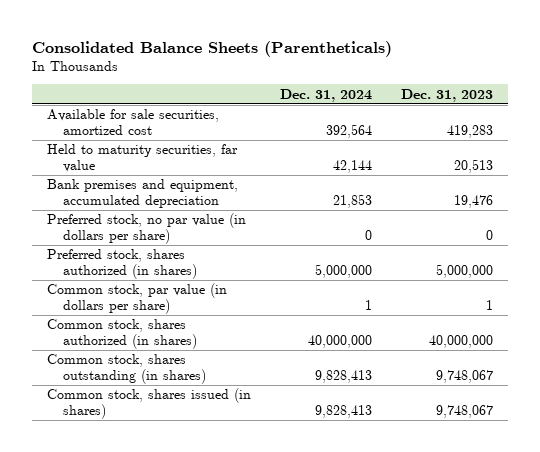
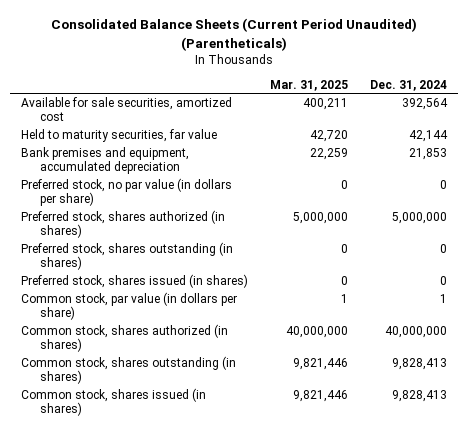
- Consolidated Balance Sheets (Parentheticals)
+ Consolidated Balance Sheets (Current Period Unaudited) (Parentheticals)
- | Dec. 31, 2024 | Dec. 31, 2023
+ | Mar. 31, 2025 | Dec. 31, 2024
+ Preferred stock, shares outstanding (in shares) | 0 | 0
+ Preferred stock, shares issued (in shares) | 0 | 0

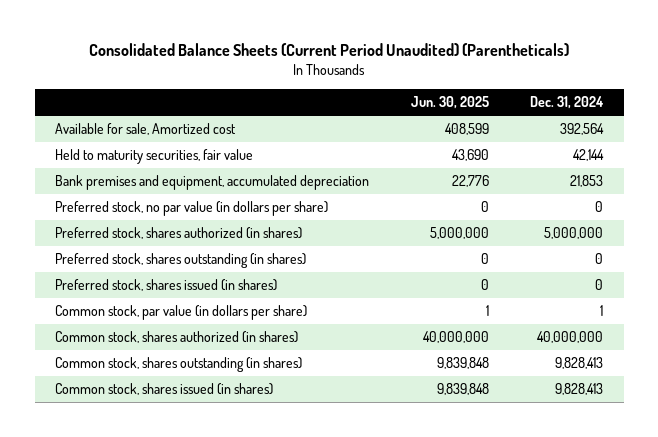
- | Mar. 31, 2025 | Dec. 31, 2024
+ | Jun. 30, 2025 | Dec. 31, 2024
- Available for sale securities, amortized cost | 400,211 | 392,564
- Held to maturity securities, far value | 42,720 | 42,144
+ Available for sale, Amortized cost | 408,599 | 392,564
+ Held to maturity securities, fair value | 43,690 | 42,144

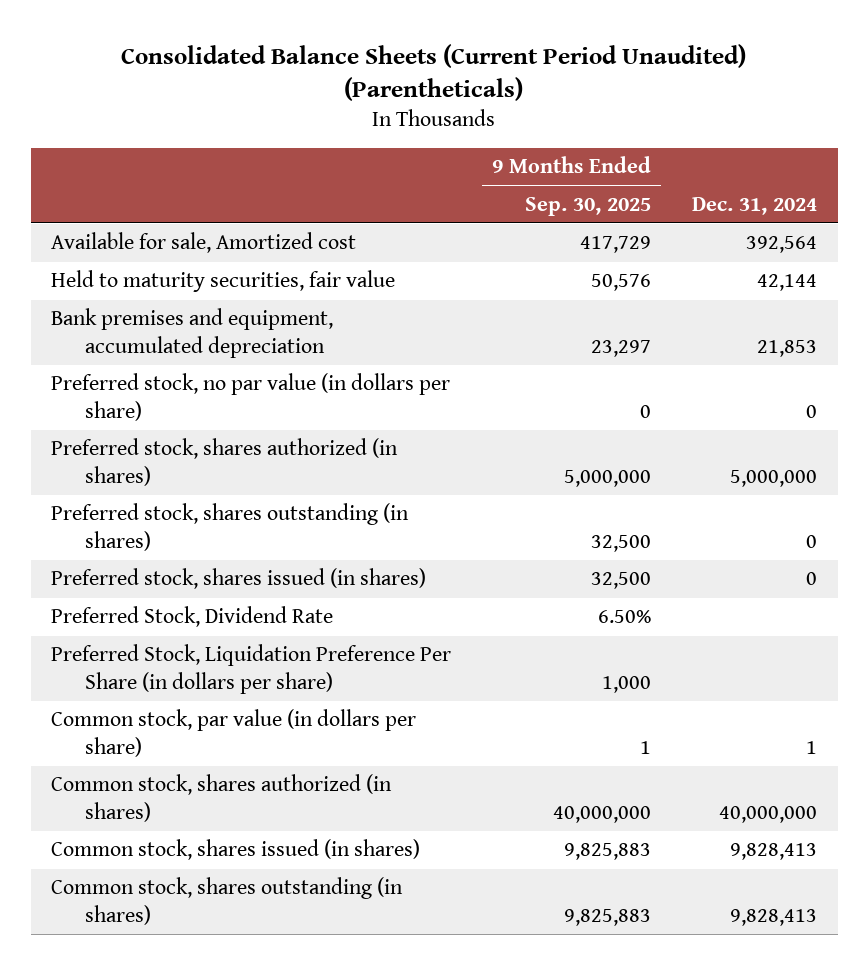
- | Jun. 30, 2025 | Dec. 31, 2024
+ | 9 Months Ended Sep. 30, 2025 | Dec. 31, 2024
+ Preferred Stock, Dividend Rate | 6.50% |
+ Preferred Stock, Liquidation Preference Per Share (in dollars per share) | 1,000 |
moved down: Common stock, shares outstanding (in shares) | 9,825,883 | 9,828,413

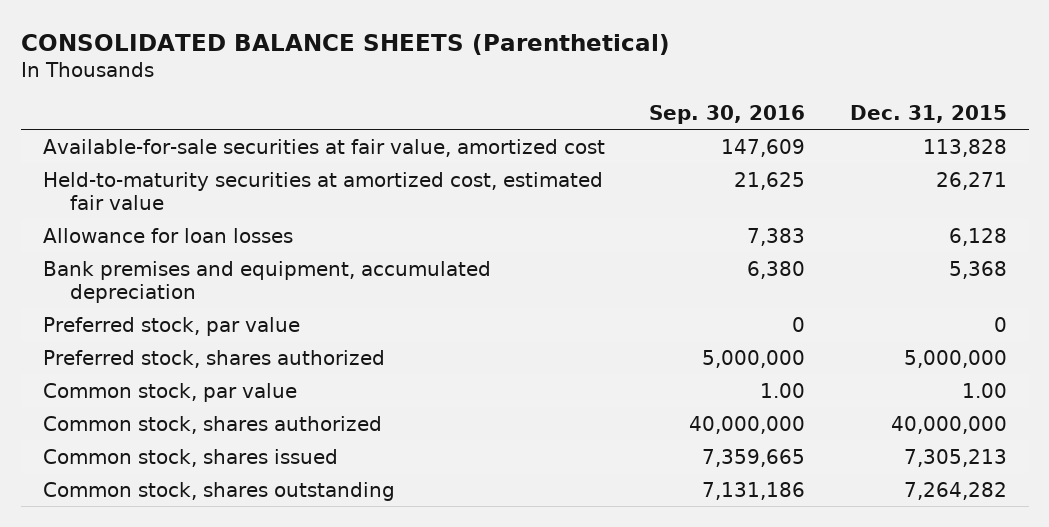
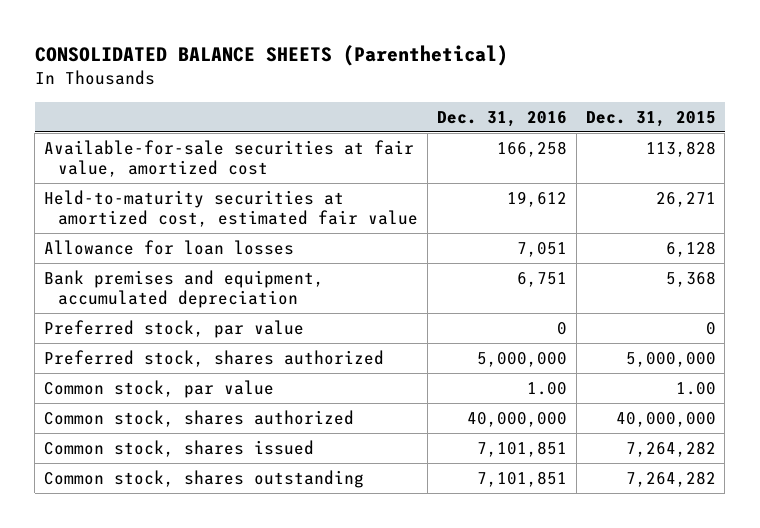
- | Sep. 30, 2016 | Dec. 31, 2015
+ | Dec. 31, 2016 | Dec. 31, 2015
- Common stock, shares issued | 7,359,665 | 7,305,213
+ Common stock, shares issued | 7,101,851 | 7,264,282

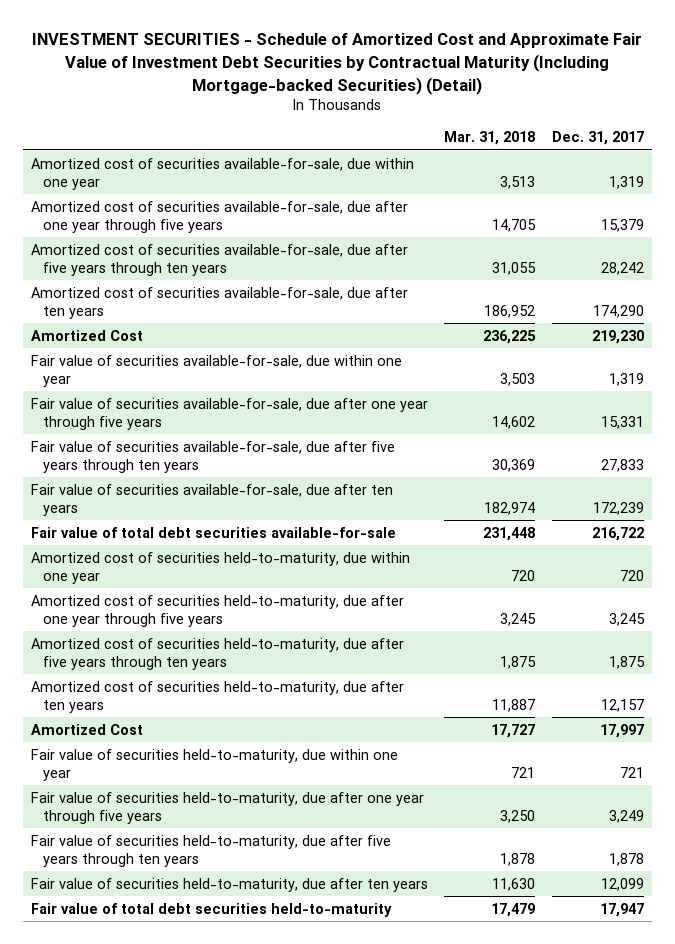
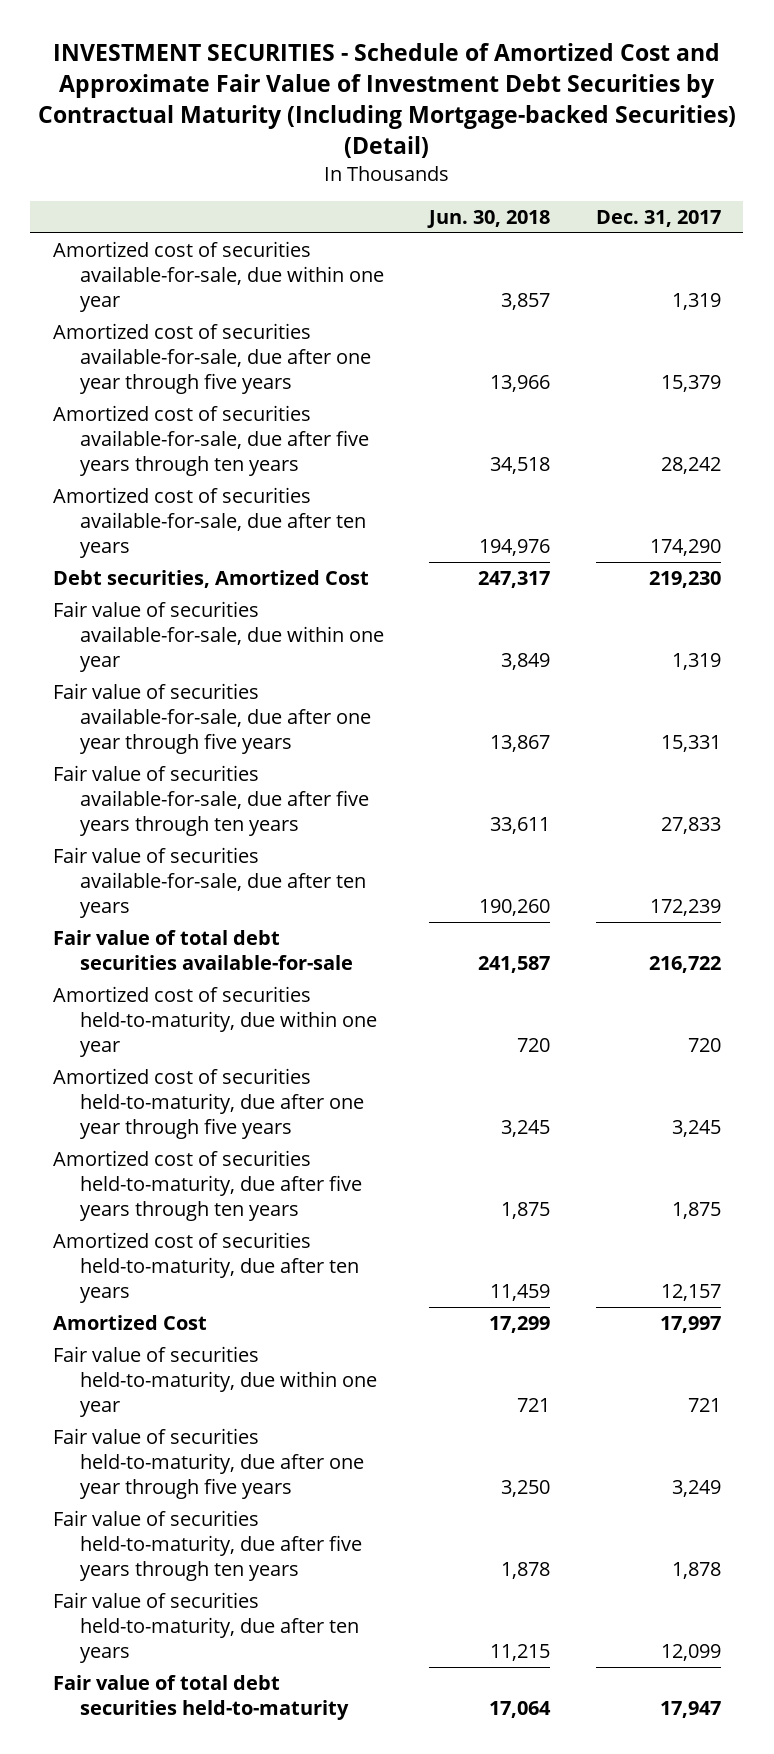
- | Mar. 31, 2018 | Dec. 31, 2017
+ | Jun. 30, 2018 | Dec. 31, 2017
- Amortized Cost | 236,225 | 219,230
+ Debt securities, Amortized Cost | 247,317 | 219,230

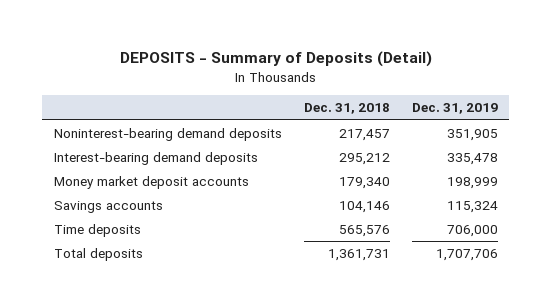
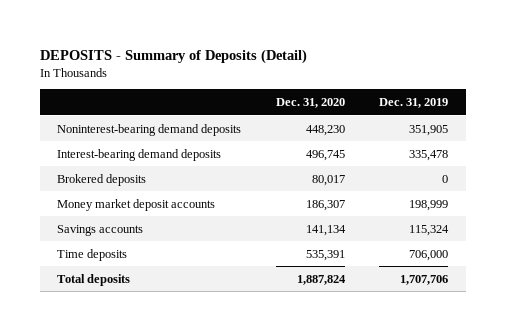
- | Dec. 31, 2018 | Dec. 31, 2019
+ | Dec. 31, 2020 | Dec. 31, 2019
+ Brokered deposits | 80,017 | 0

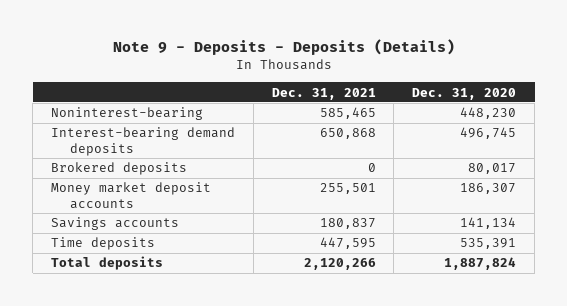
- DEPOSITS - Summary of Deposits (Detail)
+ Note 9 - Deposits - Deposits (Details)
- | Dec. 31, 2020 | Dec. 31, 2019
+ | Dec. 31, 2021 | Dec. 31, 2020
- Noninterest-bearing demand deposits | 448,230 | 351,905
+ Noninterest-bearing | 585,465 | 448,230

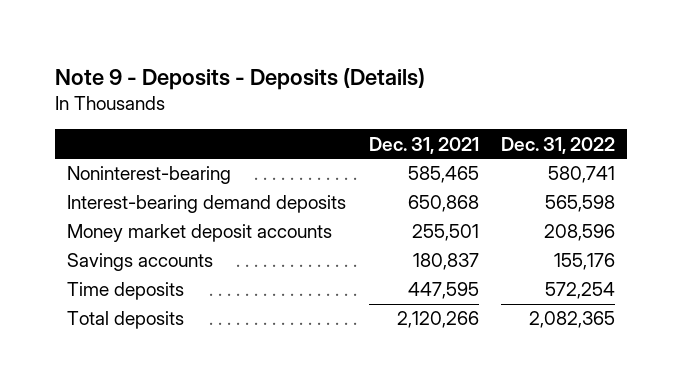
- | Dec. 31, 2021 | Dec. 31, 2020
+ | Dec. 31, 2021 | Dec. 31, 2022
- Brokered deposits | 0 | 80,017

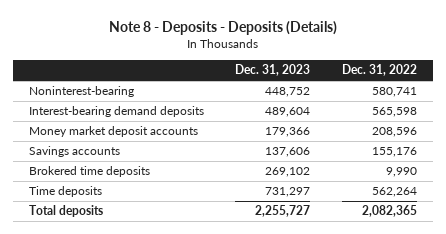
- Note 9 - Deposits - Deposits (Details)
+ Note 8 - Deposits - Deposits (Details)
- | Dec. 31, 2021 | Dec. 31, 2022
+ | Dec. 31, 2023 | Dec. 31, 2022
- Time deposits | 447,595 | 572,254
+ Brokered time deposits | 269,102 | 9,990
+ Time deposits | 731,297 | 562,264

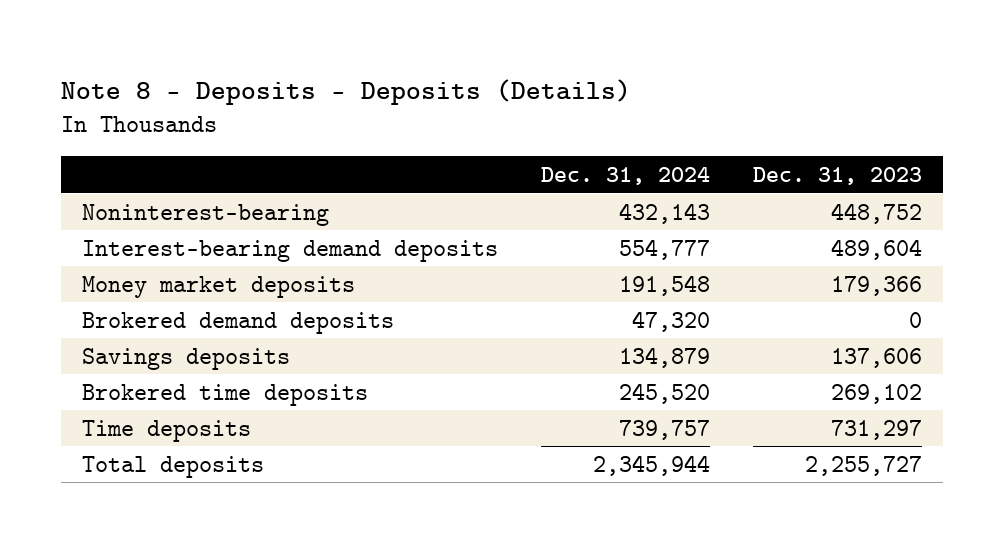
- | Dec. 31, 2023 | Dec. 31, 2022
+ | Dec. 31, 2024 | Dec. 31, 2023
- Money market deposit accounts | 179,366 | 208,596
- Savings accounts | 137,606 | 155,176
+ Money market deposits | 191,548 | 179,366
+ Brokered demand deposits | 47,320 | 0
+ Savings deposits | 134,879 | 137,606

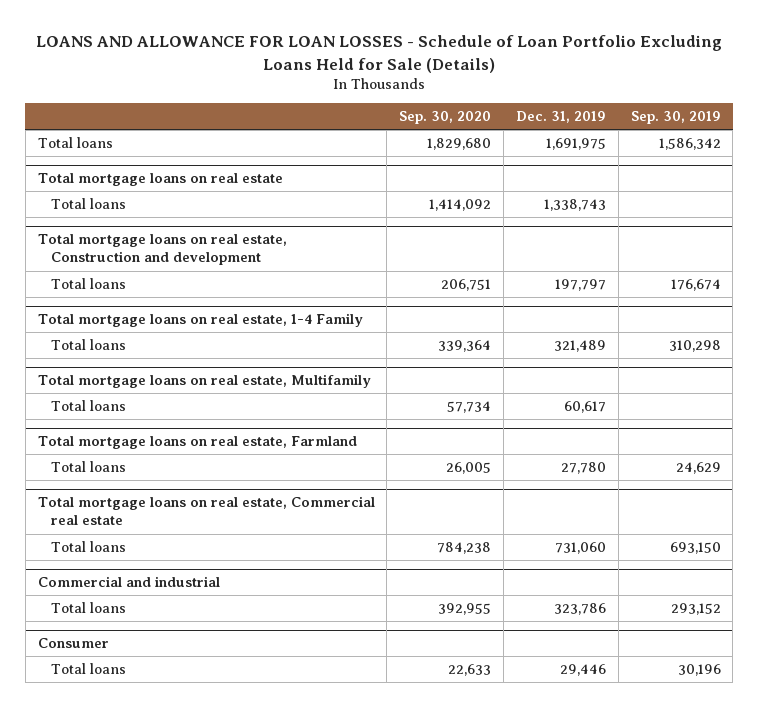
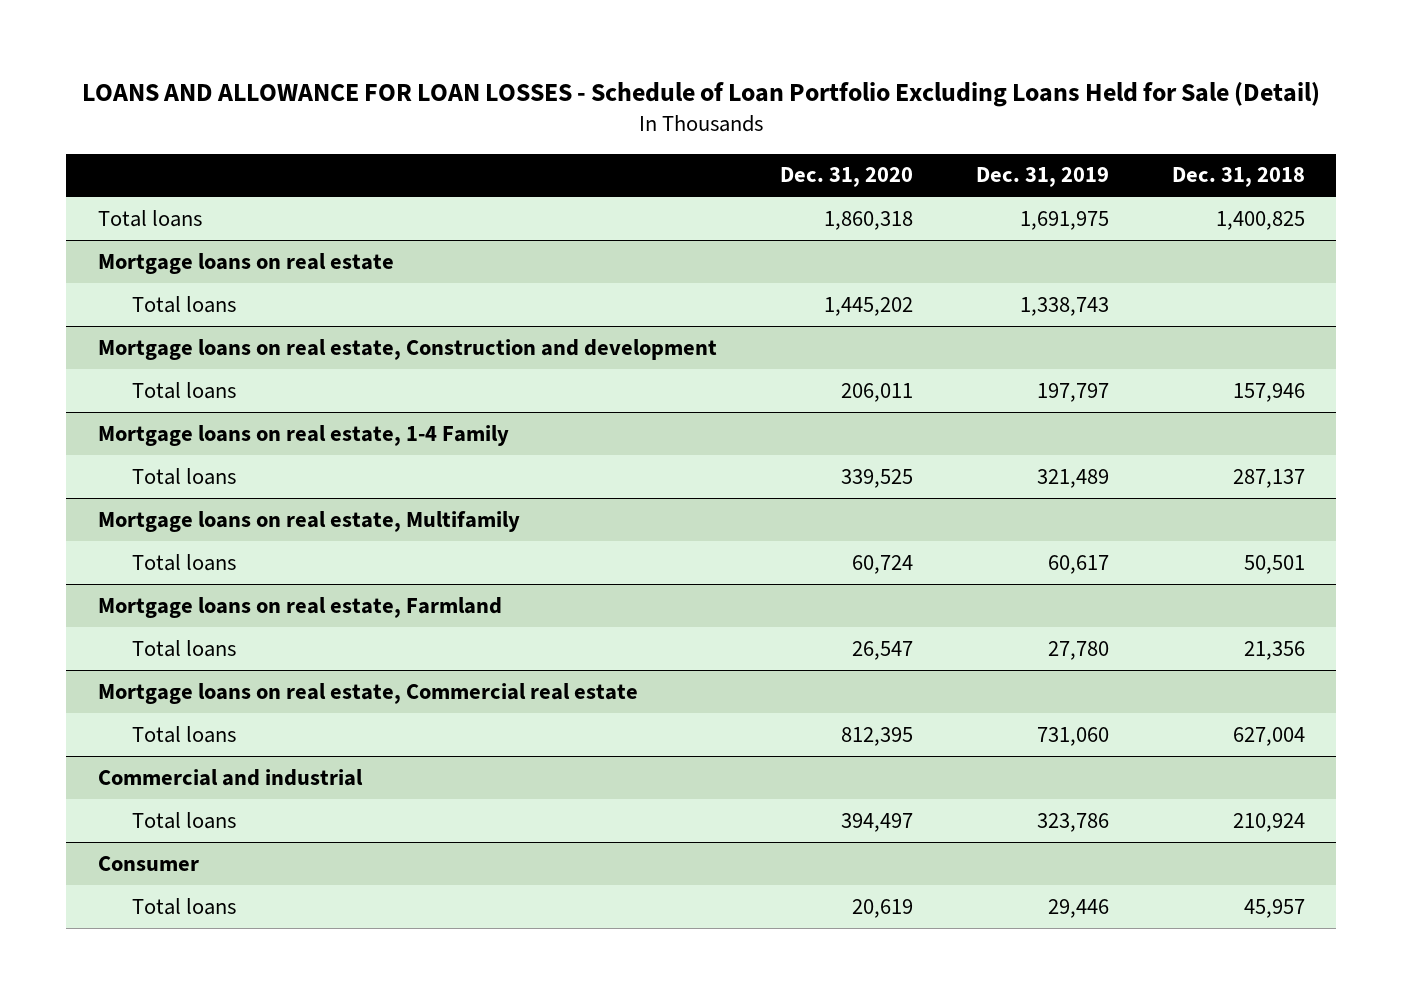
- LOANS AND ALLOWANCE FOR LOAN LOSSES - Schedule of Loan Portfolio Excluding Loans Held for Sale (Details)
+ LOANS AND ALLOWANCE FOR LOAN LOSSES - Schedule of Loan Portfolio Excluding Loans Held for Sale (Detail)
- | Sep. 30, 2020 | Dec. 31, 2019 | Sep. 30, 2019
+ | Dec. 31, 2020 | Dec. 31, 2019 | Dec. 31, 2018
- Total mortgage loans on real estate
+ Mortgage loans on real estate
- Total mortgage loans on real estate, Construction and development
+ Mortgage loans on real estate, Construction and development
- Total mortgage loans on real estate, 1-4 Family
+ Mortgage loans on real estate, 1-4 Family
- Total mortgage loans on real estate, Multifamily
+ Mortgage loans on real estate, Multifamily
- Total mortgage loans on real estate, Farmland
+ Mortgage loans on real estate, Farmland
- Total mortgage loans on real estate, Commercial real estate
+ Mortgage loans on real estate, Commercial real estate

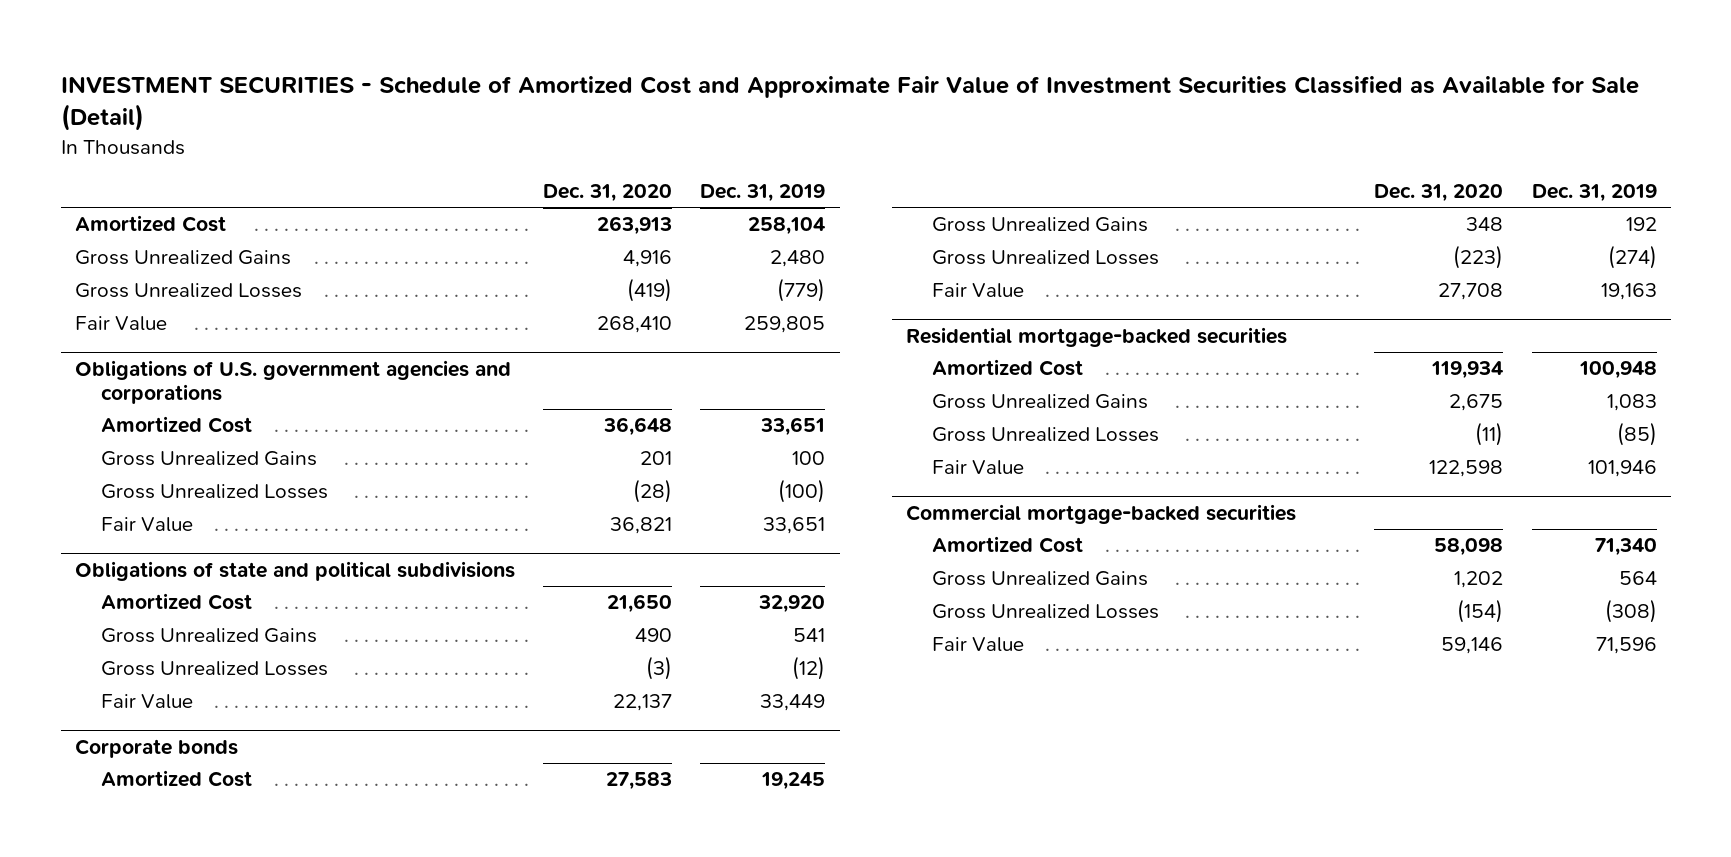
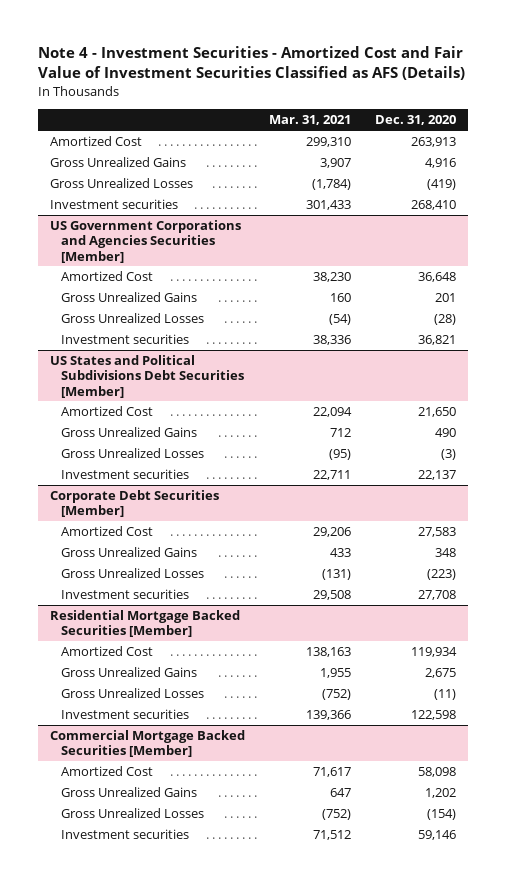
- INVESTMENT SECURITIES - Schedule of Amortized Cost and Approximate Fair Value of Investment Securities Classified as Available for Sale (Detail)
+ Note 4 - Investment Securities - Amortized Cost and Fair Value of Investment Securities Classified as AFS (Details)
- | Dec. 31, 2020 | Dec. 31, 2019
+ | Mar. 31, 2021 | Dec. 31, 2020
- Fair Value | 268,410 | 259,805
- Obligations of U.S. government agencies and corporations
+ Investment securities | 301,433 | 268,410
+ US Government Corporations and Agencies Securities [Member]
- Fair Value | 36,821 | 33,651
- Obligations of state and political subdivisions
+ Investment securities | 38,336 | 36,821
+ US States and Political Subdivisions Debt Securities [Member]
- Fair Value | 22,137 | 33,449
- Corporate bonds
+ Investment securities | 22,711 | 22,137
+ Corporate Debt Securities [Member]
- Fair Value | 27,708 | 19,163
- Residential mortgage-backed securities
+ Investment securities | 29,508 | 27,708
+ Residential Mortgage Backed Securities [Member]
- Fair Value | 122,598 | 101,946
- Commercial mortgage-backed securities
+ Investment securities | 139,366 | 122,598
+ Commercial Mortgage Backed Securities [Member]
- Fair Value | 59,146 | 71,596
+ Investment securities | 71,512 | 59,146

